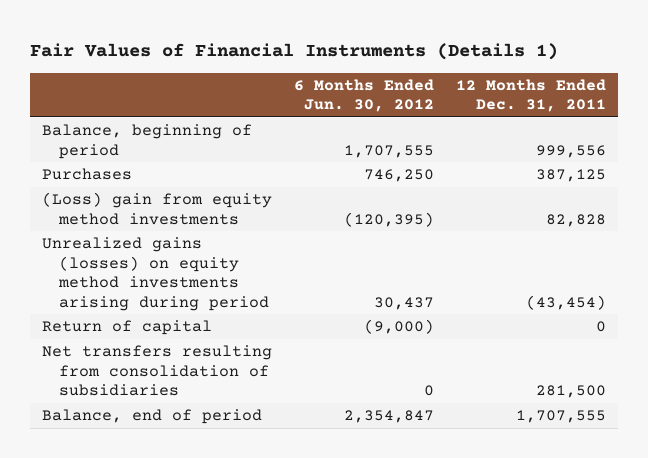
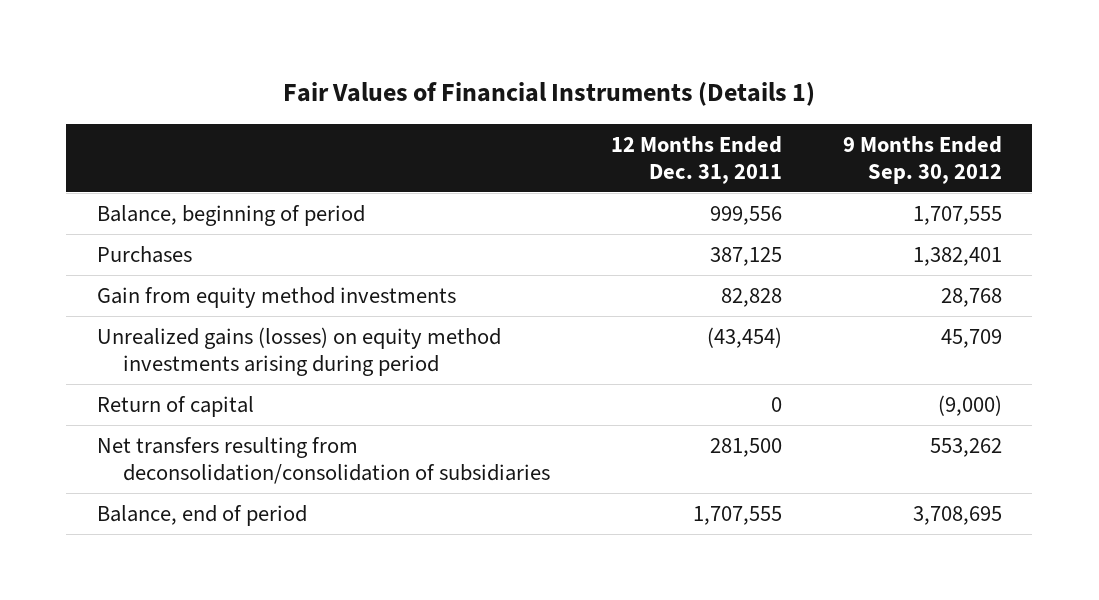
- | 6 Months Ended Jun. 30, 2012 | 12 Months Ended Dec. 31, 2011
+ | 12 Months Ended Dec. 31, 2011 | 9 Months Ended Sep. 30, 2012
- (Loss) gain from equity method investments | (120,395) | 82,828
+ Gain from equity method investments | 82,828 | 28,768
- Net transfers resulting from consolidation of subsidiaries | 0 | 281,500
+ Net transfers resulting from deconsolidation/consolidation of subsidiaries | 281,500 | 553,262

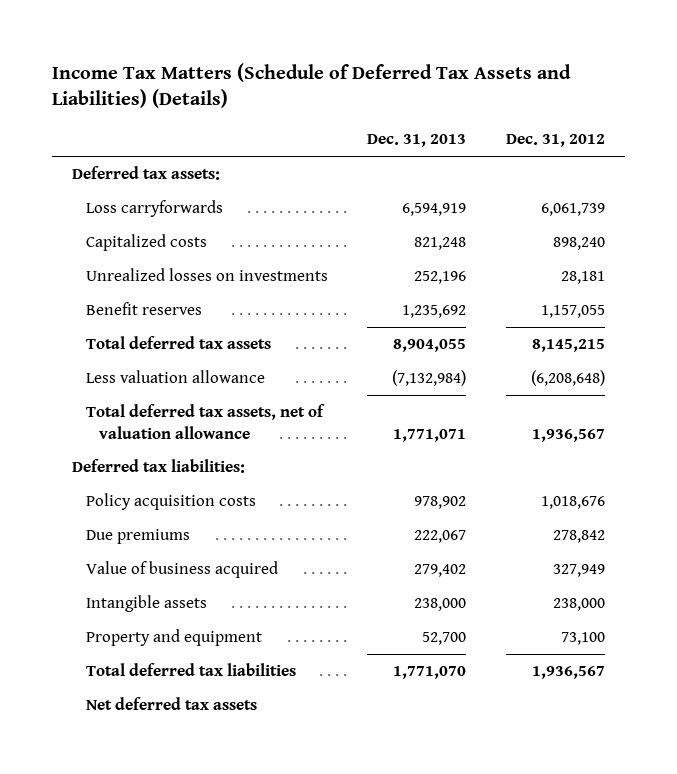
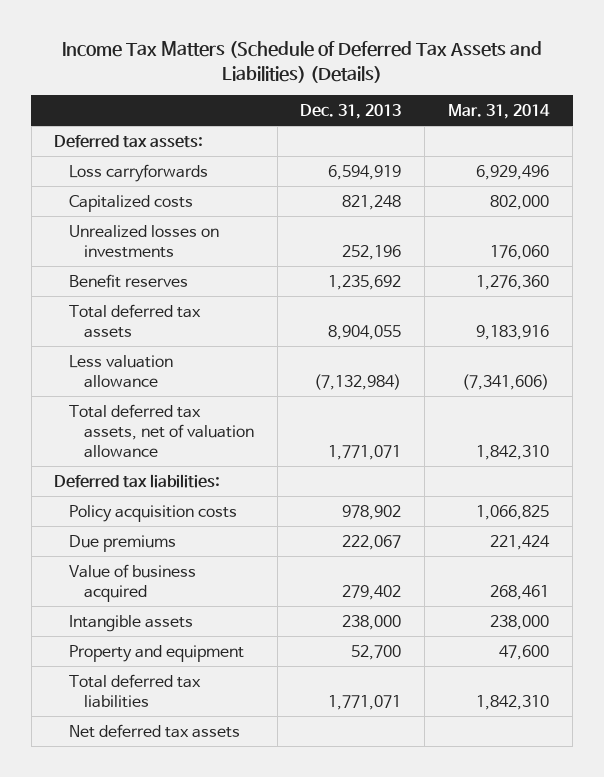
- | Dec. 31, 2013 | Dec. 31, 2012
+ | Dec. 31, 2013 | Mar. 31, 2014
- Total deferred tax liabilities | 1,771,070 | 1,936,567
+ Total deferred tax liabilities | 1,771,071 | 1,842,310

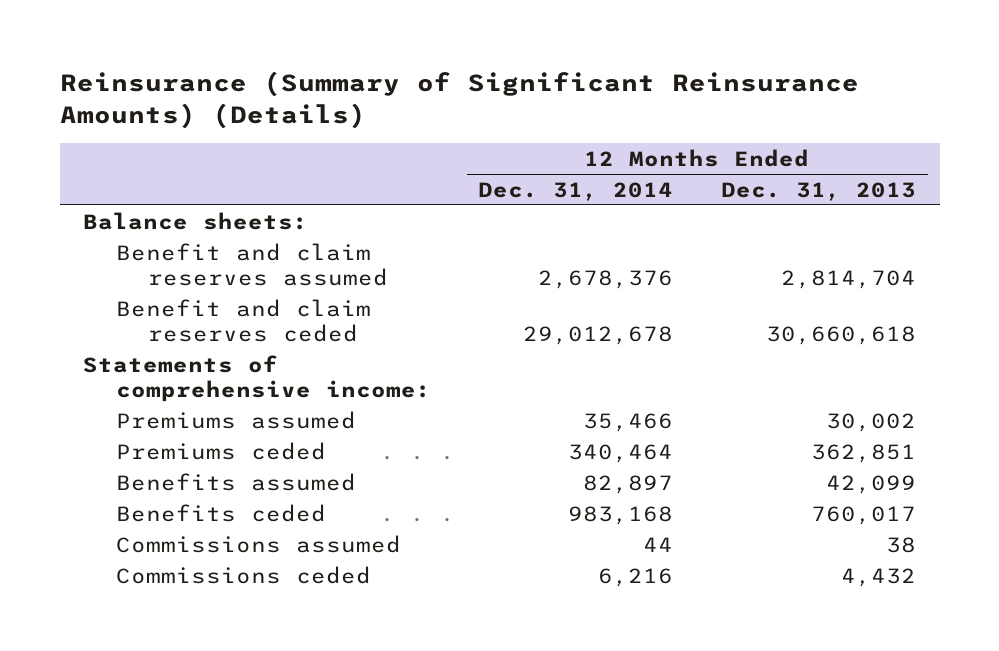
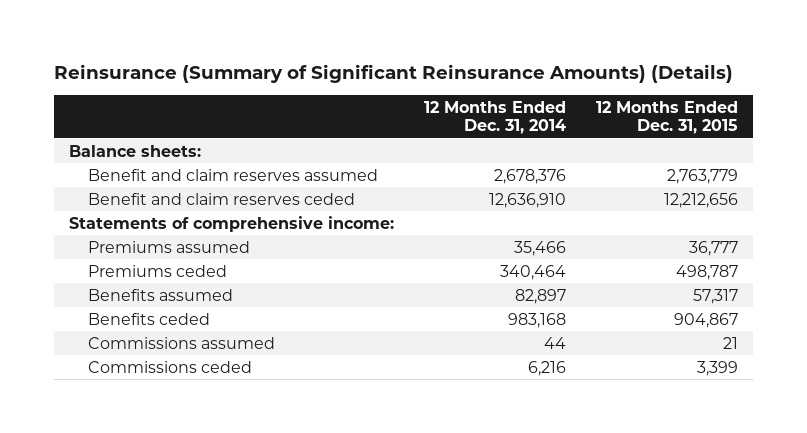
- | 12 Months Ended Dec. 31, 2014 | 12 Months Ended Dec. 31, 2013
+ | 12 Months Ended Dec. 31, 2014 | 12 Months Ended Dec. 31, 2015
- Benefit and claim reserves ceded | 29,012,678 | 30,660,618
+ Benefit and claim reserves ceded | 12,636,910 | 12,212,656

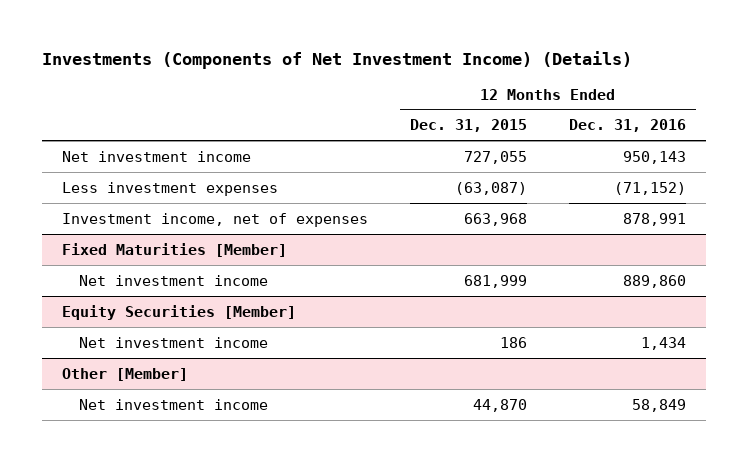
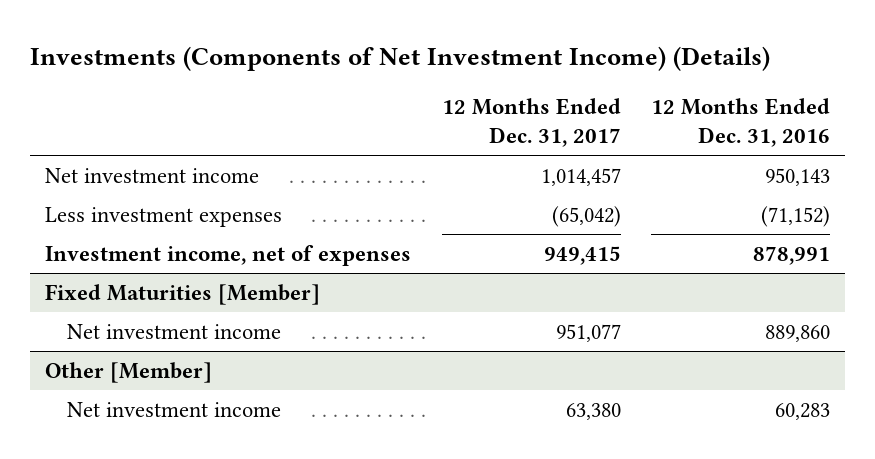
- | 12 Months Ended Dec. 31, 2015 | 12 Months Ended Dec. 31, 2016
+ | 12 Months Ended Dec. 31, 2017 | 12 Months Ended Dec. 31, 2016
- Equity Securities [Member]
- Net investment income | 186 | 1,434
@ Other [Member]
- Net investment income | 44,870 | 58,849
+ Net investment income | 63,380 | 60,283

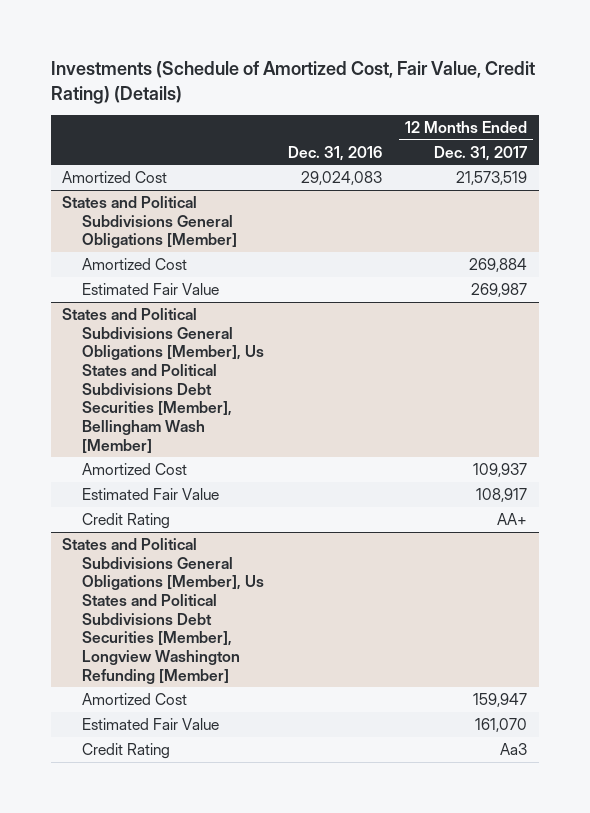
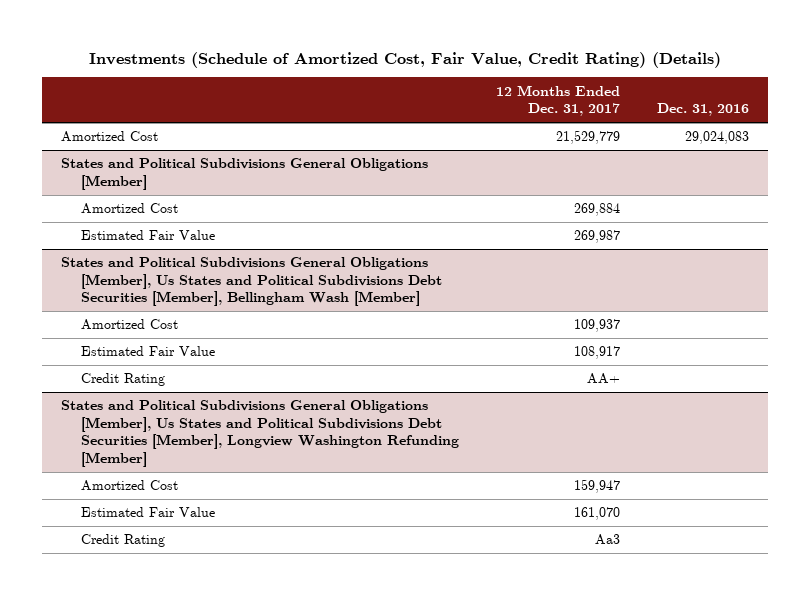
- | Dec. 31, 2016 | 12 Months Ended Dec. 31, 2017
+ | 12 Months Ended Dec. 31, 2017 | Dec. 31, 2016
- Amortized Cost | 29,024,083 | 21,573,519
+ Amortized Cost | 21,529,779 | 29,024,083

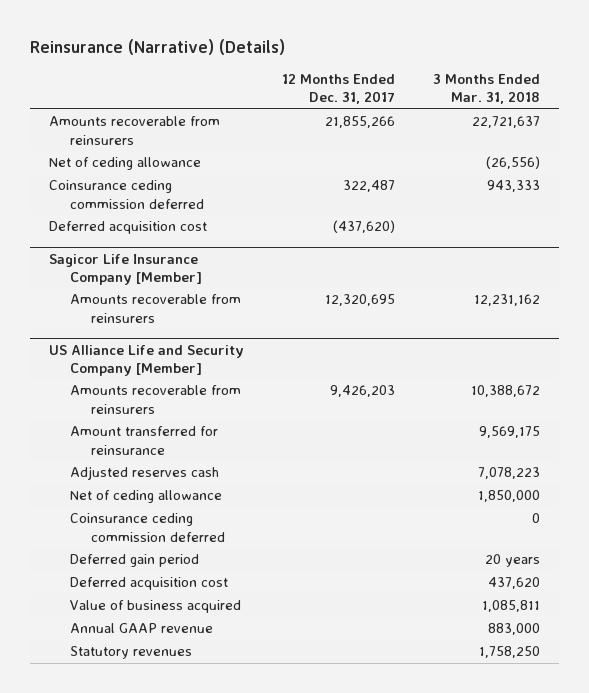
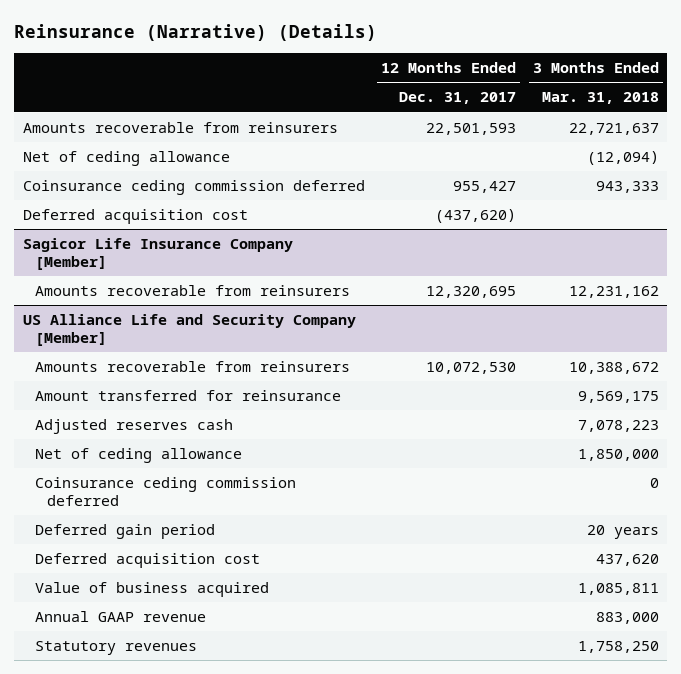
- Amounts recoverable from reinsurers | 21,855,266 | 22,721,637
- Net of ceding allowance | | (26,556)
- Coinsurance ceding commission deferred | 322,487 | 943,333
+ Amounts recoverable from reinsurers | 22,501,593 | 22,721,637
+ Net of ceding allowance | | (12,094)
+ Coinsurance ceding commission deferred | 955,427 | 943,333
@ US Alliance Life and Security Company [Member]
- Amounts recoverable from reinsurers | 9,426,203 | 10,388,672
+ Amounts recoverable from reinsurers | 10,072,530 | 10,388,672

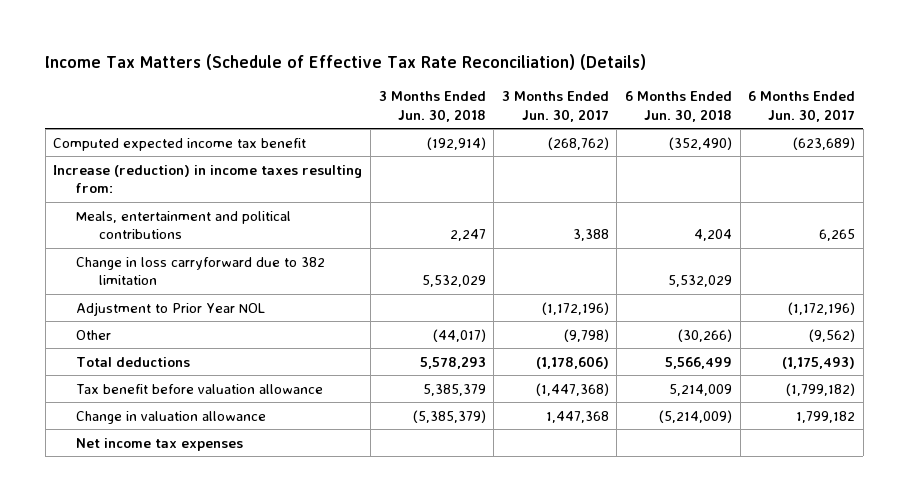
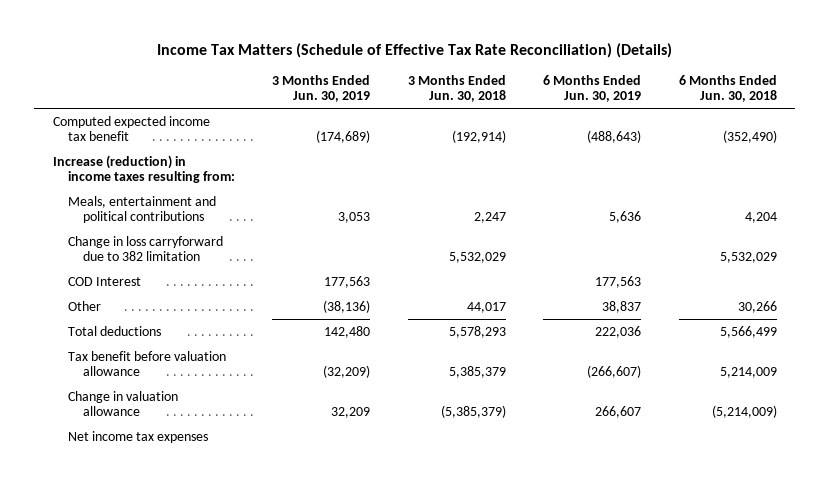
- | 3 Months Ended Jun. 30, 2018 | 3 Months Ended Jun. 30, 2017 | 6 Months Ended Jun. 30, 2018 | 6 Months Ended Jun. 30, 2017
+ | 3 Months Ended Jun. 30, 2019 | 3 Months Ended Jun. 30, 2018 | 6 Months Ended Jun. 30, 2019 | 6 Months Ended Jun. 30, 2018
- Adjustment to Prior Year NOL | | (1,172,196) | | (1,172,196)
- Other | (44,017) | (9,798) | (30,266) | (9,562)
+ COD Interest | 177,563 | | 177,563 |
+ Other | (38,136) | 44,017 | 38,837 | 30,266

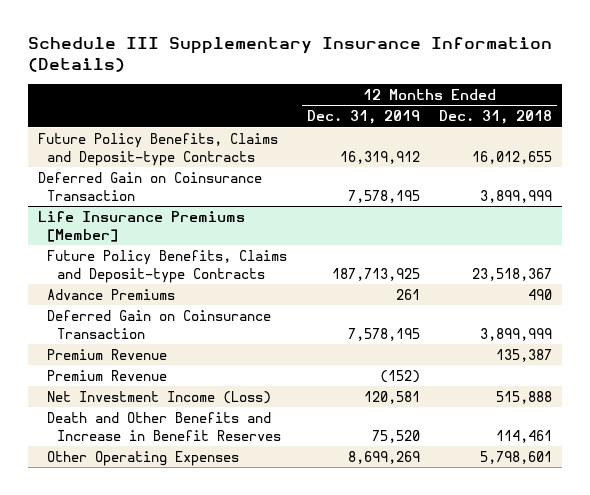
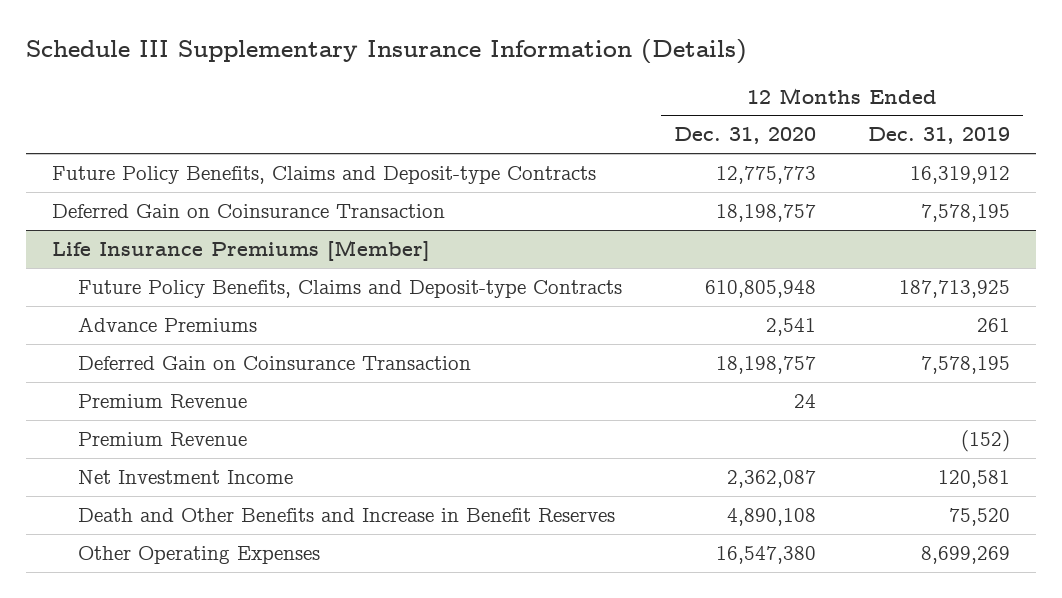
- | 12 Months Ended Dec. 31, 2019 | 12 Months Ended Dec. 31, 2018
+ | 12 Months Ended Dec. 31, 2020 | 12 Months Ended Dec. 31, 2019
@ Life Insurance Premiums [Member]
- Net Investment Income (Loss) | 120,581 | 515,888
+ Net Investment Income | 2,362,087 | 120,581

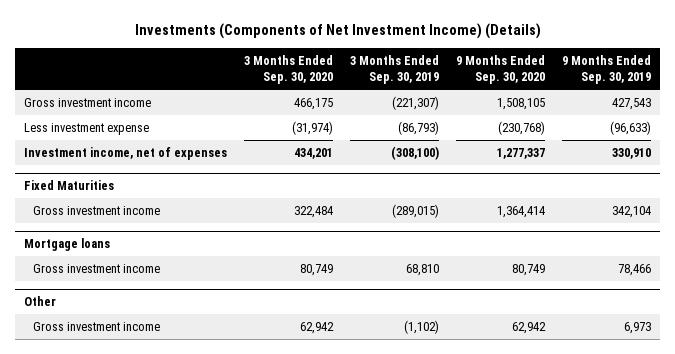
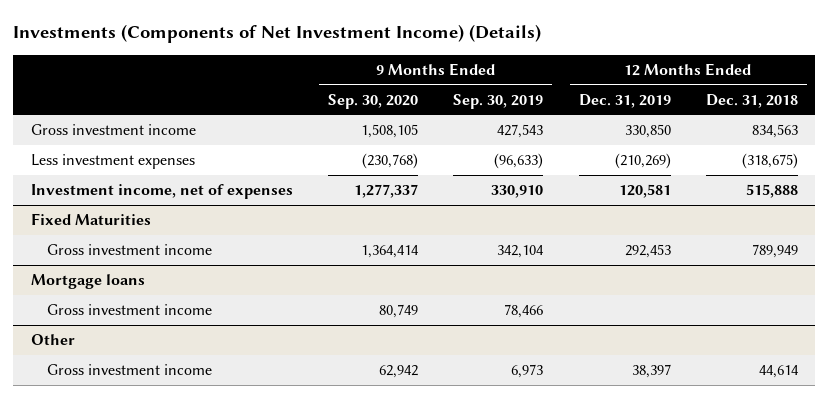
- | 3 Months Ended Sep. 30, 2020 | 3 Months Ended Sep. 30, 2019 | 9 Months Ended Sep. 30, 2020 | 9 Months Ended Sep. 30, 2019
+ | 9 Months Ended Sep. 30, 2020 | 9 Months Ended Sep. 30, 2019 | 12 Months Ended Dec. 31, 2019 | 12 Months Ended Dec. 31, 2018
- Less investment expense | (31,974) | (86,793) | (230,768) | (96,633)
+ Less investment expenses | (230,768) | (96,633) | (210,269) | (318,675)

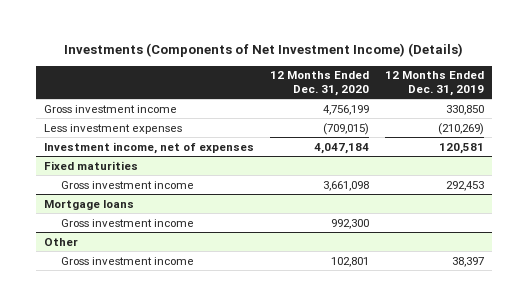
- | 9 Months Ended Sep. 30, 2020 | 9 Months Ended Sep. 30, 2019 | 12 Months Ended Dec. 31, 2019 | 12 Months Ended Dec. 31, 2018
+ | 12 Months Ended Dec. 31, 2020 | 12 Months Ended Dec. 31, 2019
- Fixed Maturities
+ Fixed maturities

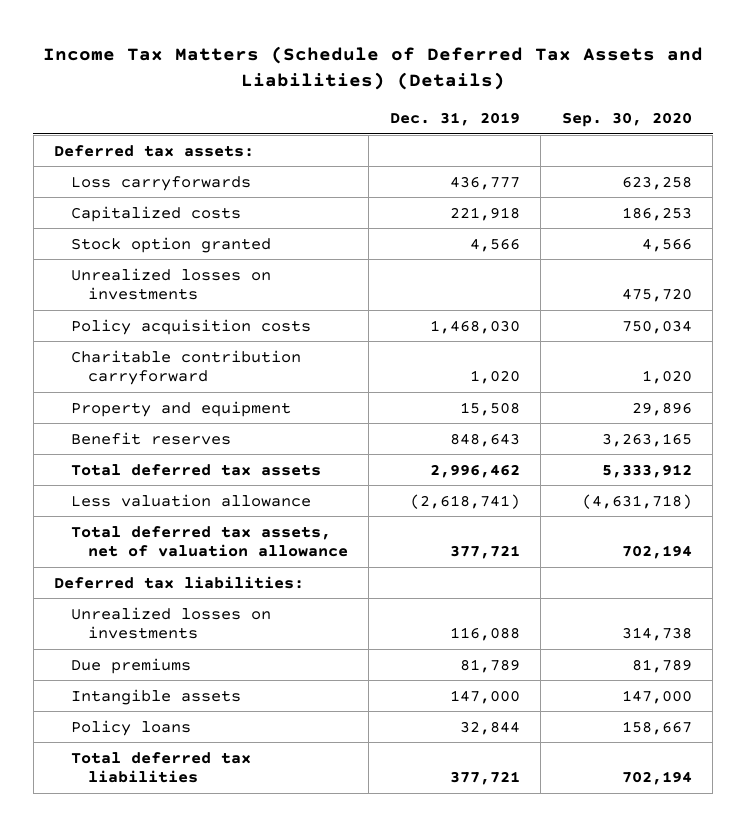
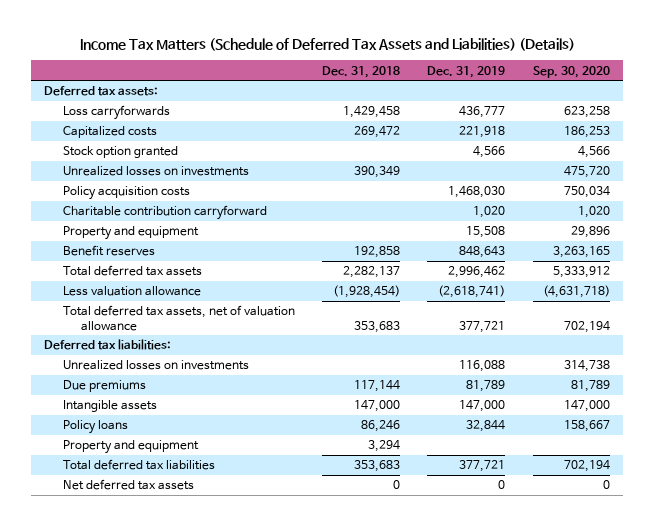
- | Dec. 31, 2019 | Sep. 30, 2020
+ | Dec. 31, 2018 | Dec. 31, 2019 | Sep. 30, 2020
+ Property and equipment | 3,294 | |
+ Net deferred tax assets | 0 | 0 | 0

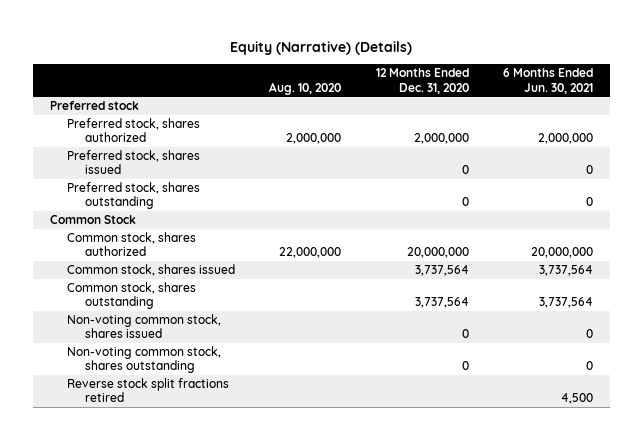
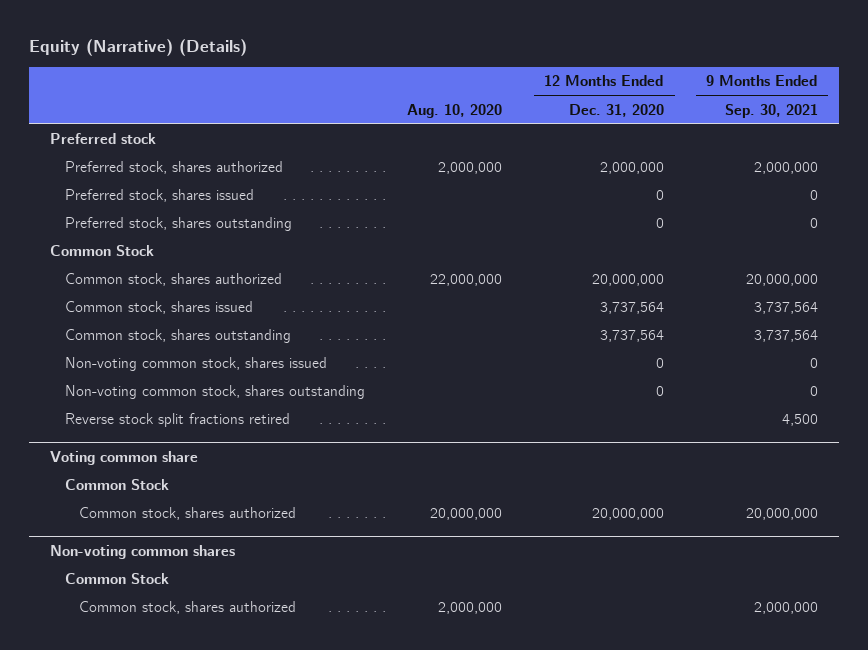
- | Aug. 10, 2020 | 12 Months Ended Dec. 31, 2020 | 6 Months Ended Jun. 30, 2021
+ | Aug. 10, 2020 | 12 Months Ended Dec. 31, 2020 | 9 Months Ended Sep. 30, 2021
+ Voting common share
+ Common Stock
+ Common stock, shares authorized | 20,000,000 | 20,000,000 | 20,000,000
+ Non-voting common shares
+ Common Stock
+ Common stock, shares authorized | 2,000,000 | | 2,000,000

